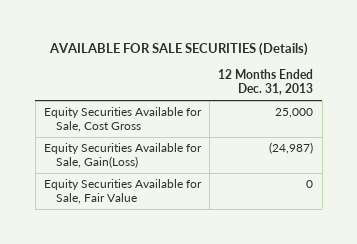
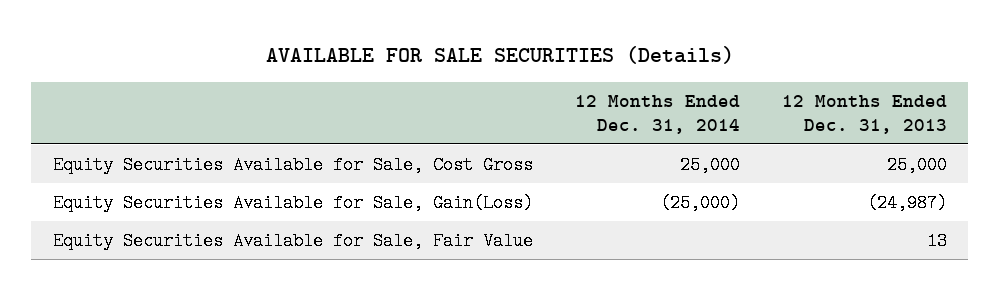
- | 12 Months Ended Dec. 31, 2013
+ | 12 Months Ended Dec. 31, 2014 | 12 Months Ended Dec. 31, 2013
- Equity Securities Available for Sale, Fair Value | 0
+ Equity Securities Available for Sale, Fair Value | | 13

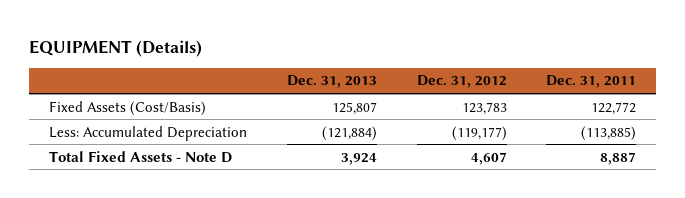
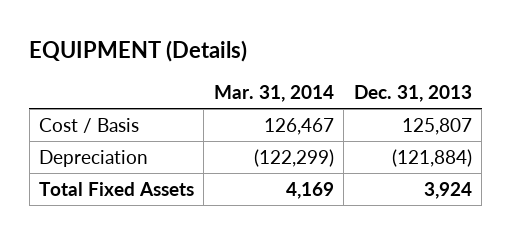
- | Dec. 31, 2013 | Dec. 31, 2012 | Dec. 31, 2011
+ | Mar. 31, 2014 | Dec. 31, 2013
- Fixed Assets (Cost/Basis) | 125,807 | 123,783 | 122,772
- Less: Accumulated Depreciation | (121,884) | (119,177) | (113,885)
- Total Fixed Assets - Note D | 3,924 | 4,607 | 8,887
+ Cost / Basis | 126,467 | 125,807
+ Depreciation | (122,299) | (121,884)
+ Total Fixed Assets | 4,169 | 3,924

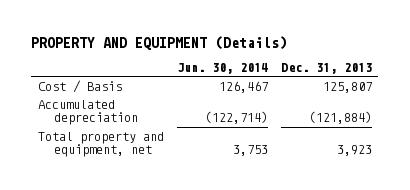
- EQUIPMENT (Details)
+ PROPERTY AND EQUIPMENT (Details)
- | Mar. 31, 2014 | Dec. 31, 2013
+ | Jun. 30, 2014 | Dec. 31, 2013
- Depreciation | (122,299) | (121,884)
- Total Fixed Assets | 4,169 | 3,924
+ Accumulated depreciation | (122,714) | (121,884)
+ Total property and equipment, net | 3,753 | 3,923

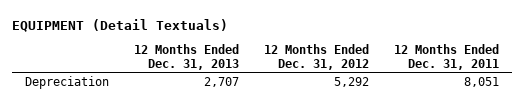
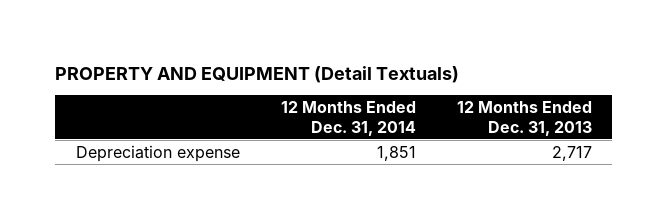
- EQUIPMENT (Detail Textuals)
+ PROPERTY AND EQUIPMENT (Detail Textuals)
- | 12 Months Ended Dec. 31, 2013 | 12 Months Ended Dec. 31, 2012 | 12 Months Ended Dec. 31, 2011
+ | 12 Months Ended Dec. 31, 2014 | 12 Months Ended Dec. 31, 2013
- Depreciation | 2,707 | 5,292 | 8,051
+ Depreciation expense | 1,851 | 2,717

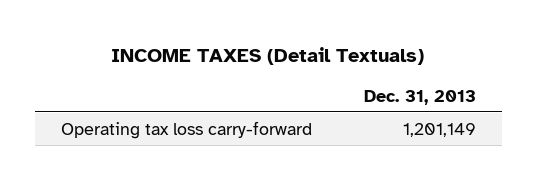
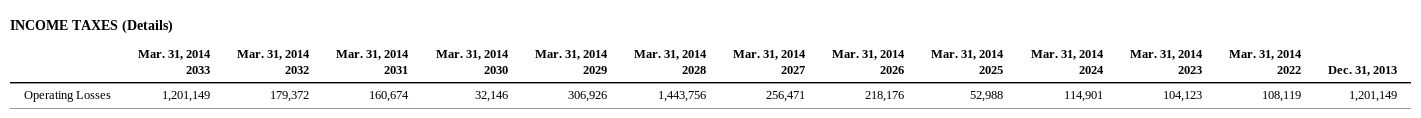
- INCOME TAXES (Detail Textuals)
+ INCOME TAXES (Details)
- | Dec. 31, 2013
+ | Mar. 31, 2014 2033 | Mar. 31, 2014 2032 | Mar. 31, 2014 2031 | Mar. 31, 2014 2030 | Mar. 31, 2014 2029 | Mar. 31, 2014 2028 | Mar. 31, 2014 2027 | Mar. 31, 2014 2026 | Mar. 31, 2014 2025 | Mar. 31, 2014 2024 | Mar. 31, 2014 2023 | Mar. 31, 2014 2022 | Dec. 31, 2013
- Operating tax loss carry-forward | 1,201,149
+ Operating Losses | 1,201,149 | 179,372 | 160,674 | 32,146 | 306,926 | 1,443,756 | 256,471 | 218,176 | 52,988 | 114,901 | 104,123 | 108,119 | 1,201,149

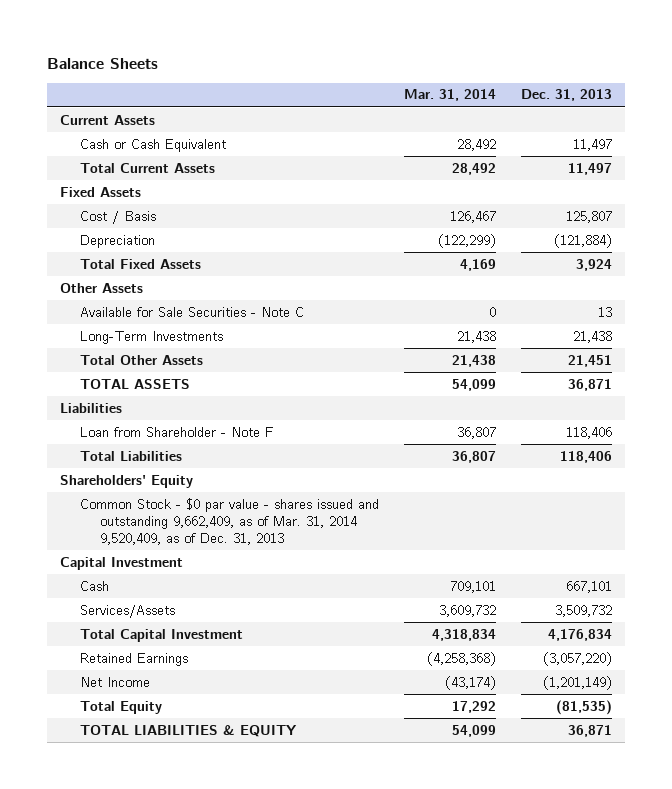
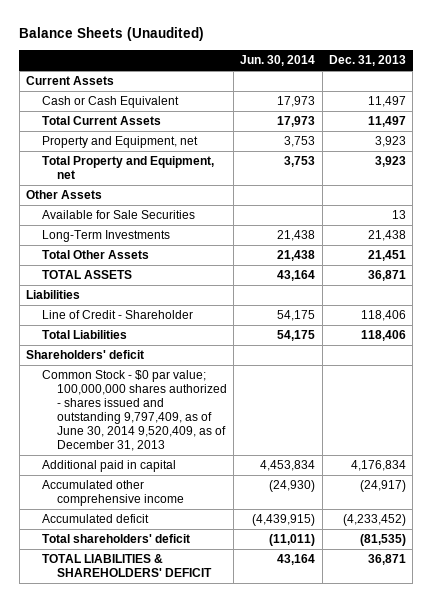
- Balance Sheets
+ Balance Sheets (Unaudited)
- | Mar. 31, 2014 | Dec. 31, 2013
+ | Jun. 30, 2014 | Dec. 31, 2013
- Fixed Assets
- Cost / Basis | 126,467 | 125,807
- Depreciation | (122,299) | (121,884)
- Total Fixed Assets | 4,169 | 3,924
+ Property and Equipment, net | 3,753 | 3,923
+ Total Property and Equipment, net | 3,753 | 3,923
- Available for Sale Securities - Note C | 0 | 13
+ Available for Sale Securities | | 13
- Loan from Shareholder - Note F | 36,807 | 118,406
+ Line of Credit - Shareholder | 54,175 | 118,406
- Shareholders' Equity
- Common Stock - $0 par value - shares issued and outstanding 9,662,409, as of Mar. 31, 2014 9,520,409, as of Dec. 31, 2013
- Capital Investment
- Cash | 709,101 | 667,101
- Services/Assets | 3,609,732 | 3,509,732
- Total Capital Investment | 4,318,834 | 4,176,834
- Retained Earnings | (4,258,368) | (3,057,220)
- Net Income | (43,174) | (1,201,149)
- Total Equity | 17,292 | (81,535)
- TOTAL LIABILITIES & EQUITY | 54,099 | 36,871
+ Shareholders' deficit
+ Common Stock - $0 par value; 100,000,000 shares authorized - shares issued and outstanding 9,797,409, as of June 30, 2014 9,520,409, as of December 31, 2013
+ Additional paid in capital | 4,453,834 | 4,176,834
+ Accumulated other comprehensive income | (24,930) | (24,917)
+ Accumulated deficit | (4,439,915) | (4,233,452)
+ Total shareholders' deficit | (11,011) | (81,535)
+ TOTAL LIABILITIES & SHAREHOLDERS' DEFICIT | 43,164 | 36,871

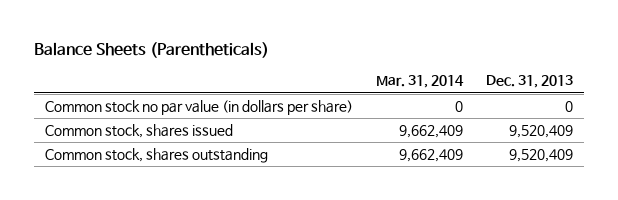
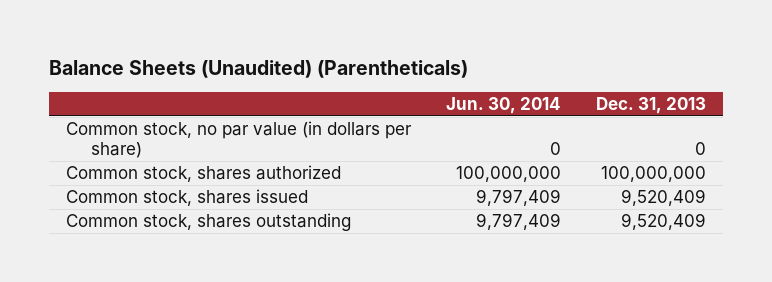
- Balance Sheets (Parentheticals)
+ Balance Sheets (Unaudited) (Parentheticals)
- | Mar. 31, 2014 | Dec. 31, 2013
+ | Jun. 30, 2014 | Dec. 31, 2013
- Common stock no par value (in dollars per share) | 0 | 0
+ Common stock, no par value (in dollars per share) | 0 | 0
+ Common stock, shares authorized | 100,000,000 | 100,000,000

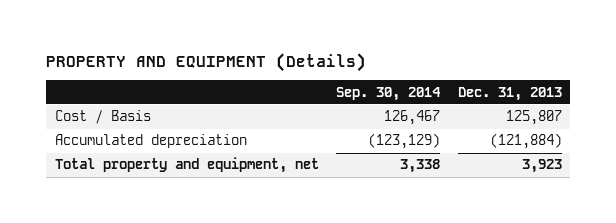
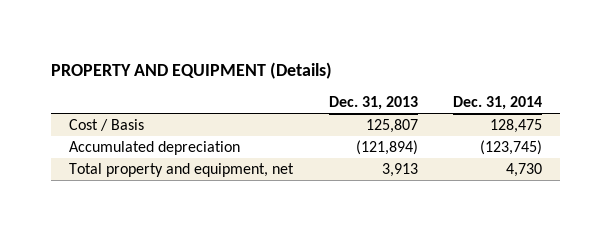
- | Sep. 30, 2014 | Dec. 31, 2013
+ | Dec. 31, 2013 | Dec. 31, 2014
- Accumulated depreciation | (123,129) | (121,884)
- Total property and equipment, net | 3,338 | 3,923
+ Accumulated depreciation | (121,894) | (123,745)
+ Total property and equipment, net | 3,913 | 4,730

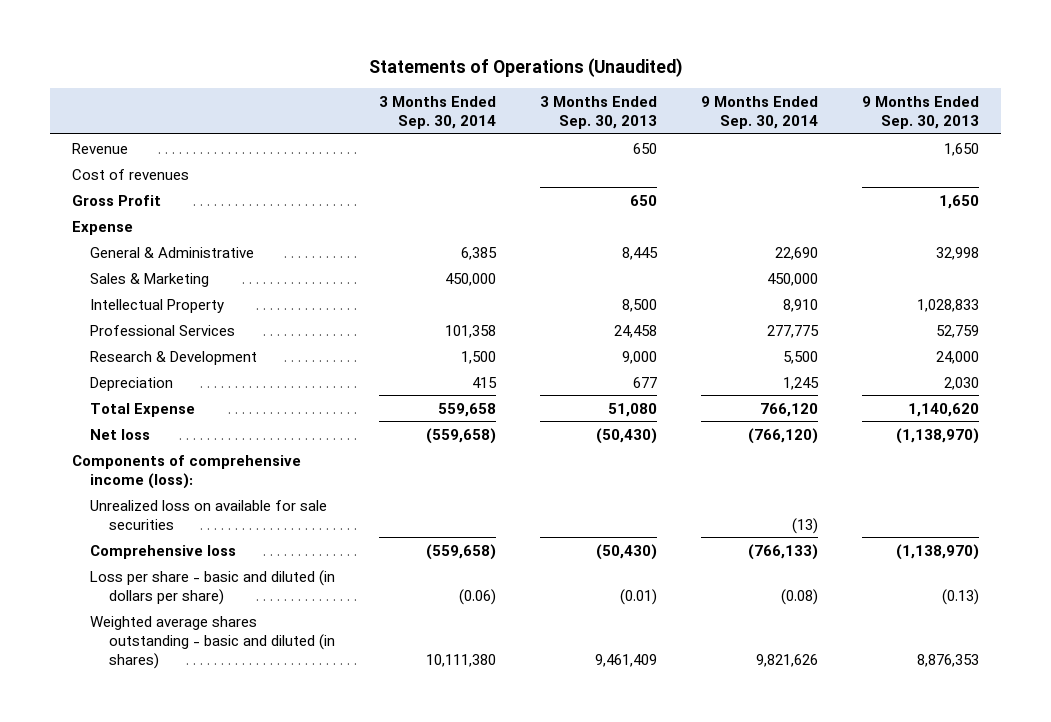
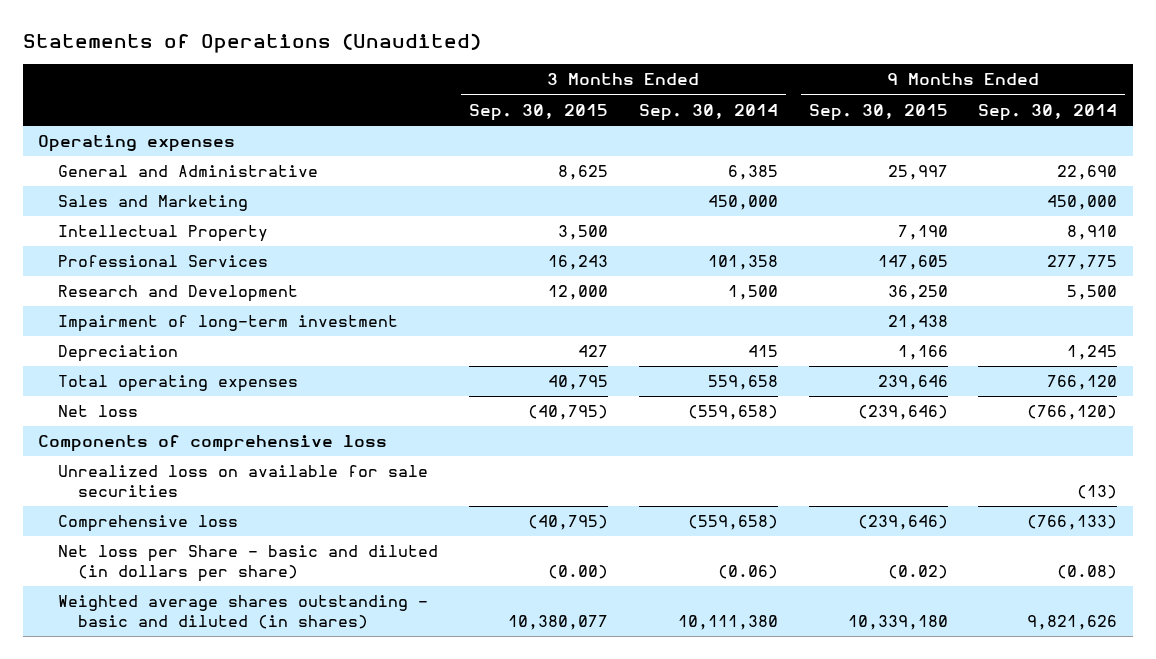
- | 3 Months Ended Sep. 30, 2014 | 3 Months Ended Sep. 30, 2013 | 9 Months Ended Sep. 30, 2014 | 9 Months Ended Sep. 30, 2013
+ | 3 Months Ended Sep. 30, 2015 | 3 Months Ended Sep. 30, 2014 | 9 Months Ended Sep. 30, 2015 | 9 Months Ended Sep. 30, 2014
- Revenue | | 650 | | 1,650
- Cost of revenues
- Gross Profit | | 650 | | 1,650
- Expense
- General & Administrative | 6,385 | 8,445 | 22,690 | 32,998
- Sales & Marketing | 450,000 | | 450,000 |
+ Operating expenses
+ General and Administrative | 8,625 | 6,385 | 25,997 | 22,690
+ Sales and Marketing | | 450,000 | | 450,000
- Research & Development | 1,500 | 9,000 | 5,500 | 24,000
+ Research and Development | 12,000 | 1,500 | 36,250 | 5,500
+ Impairment of long-term investment | | | 21,438 |
- Total Expense | 559,658 | 51,080 | 766,120 | 1,140,620
+ Total operating expenses | 40,795 | 559,658 | 239,646 | 766,120
- Components of comprehensive income (loss):
+ Components of comprehensive loss
- Loss per share - basic and diluted (in dollars per share) | (0.06) | (0.01) | (0.08) | (0.13)
+ Net loss per Share - basic and diluted (in dollars per share) | (0.00) | (0.06) | (0.02) | (0.08)

